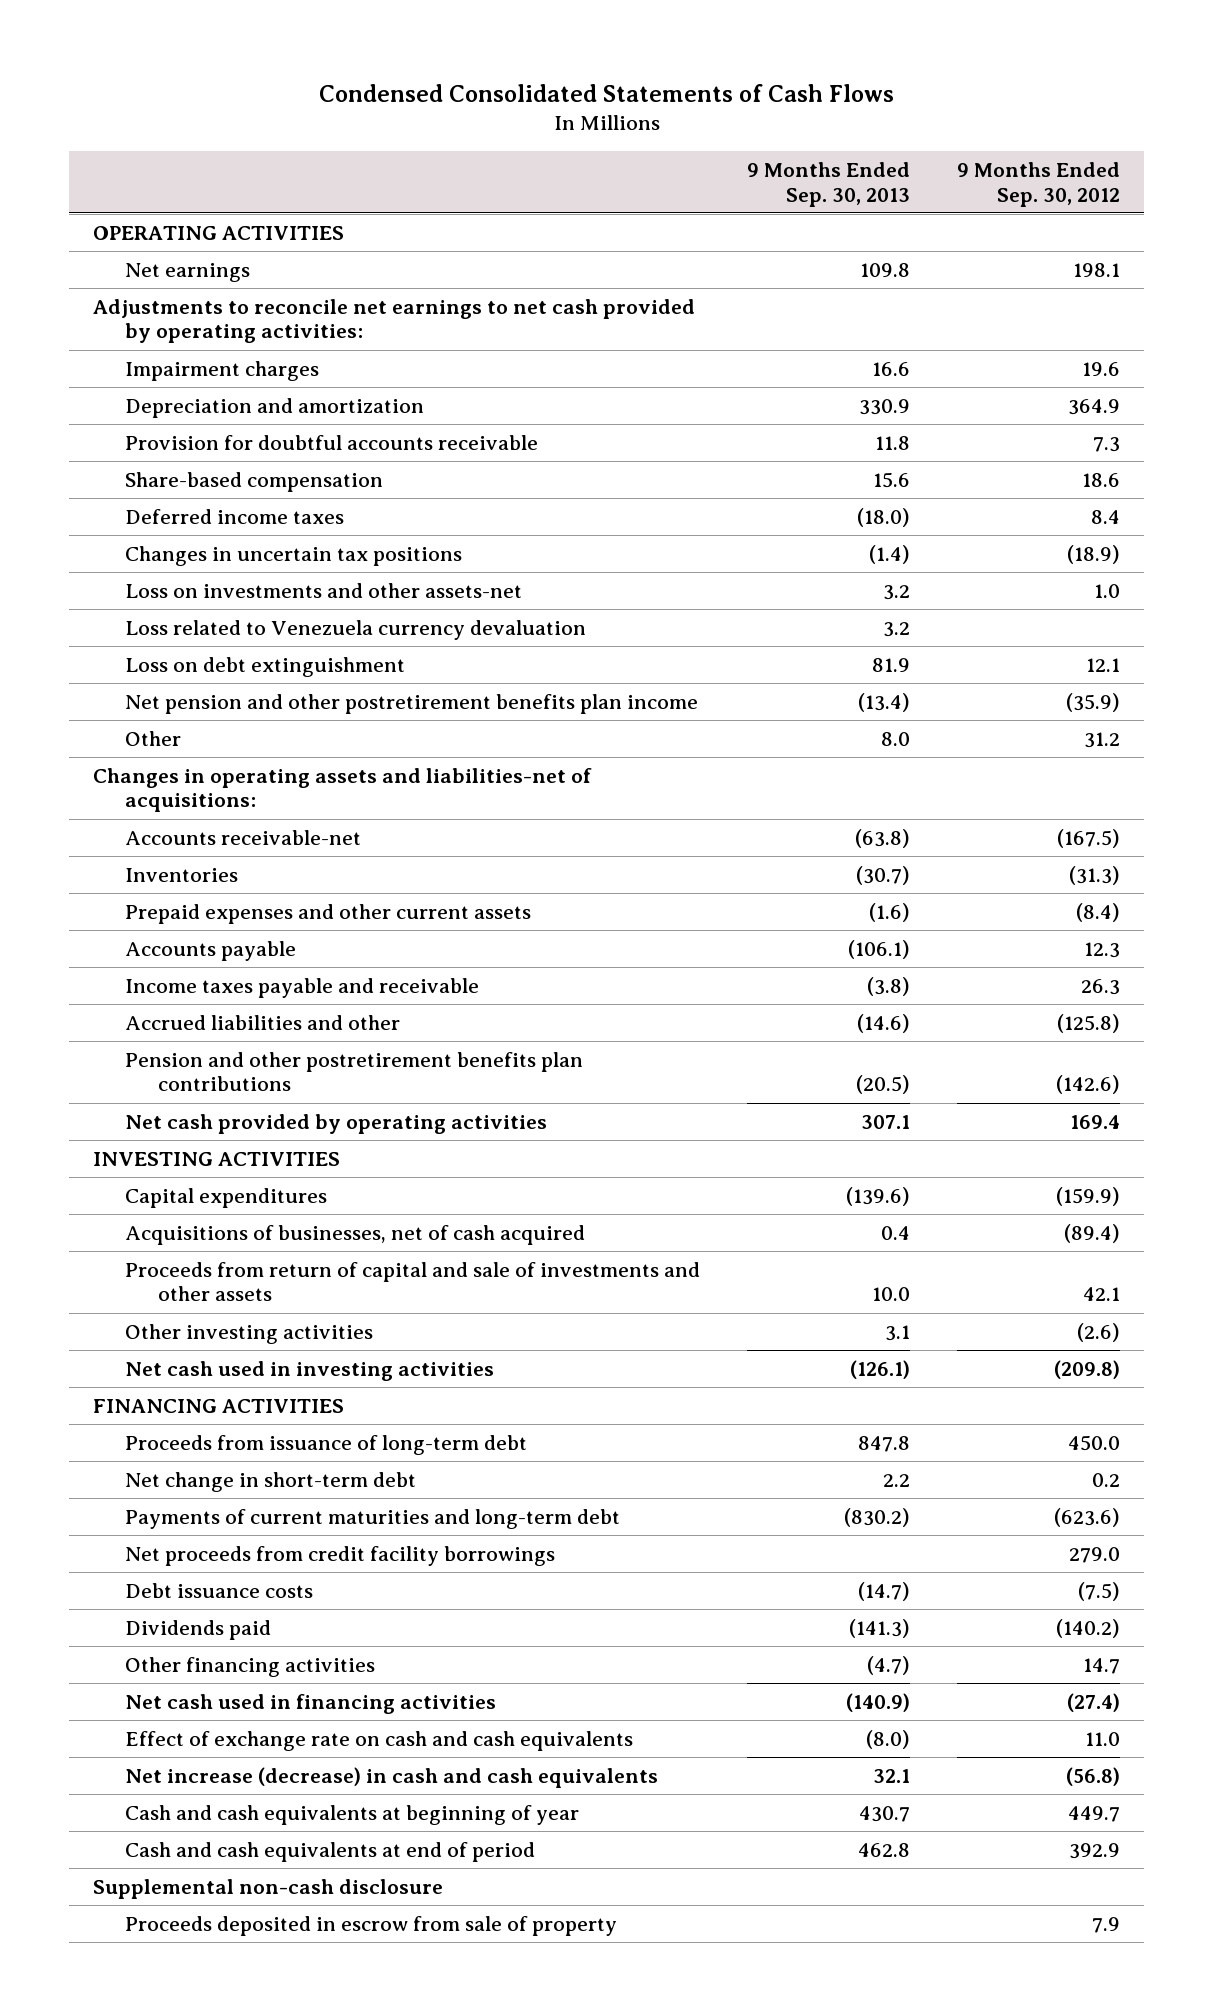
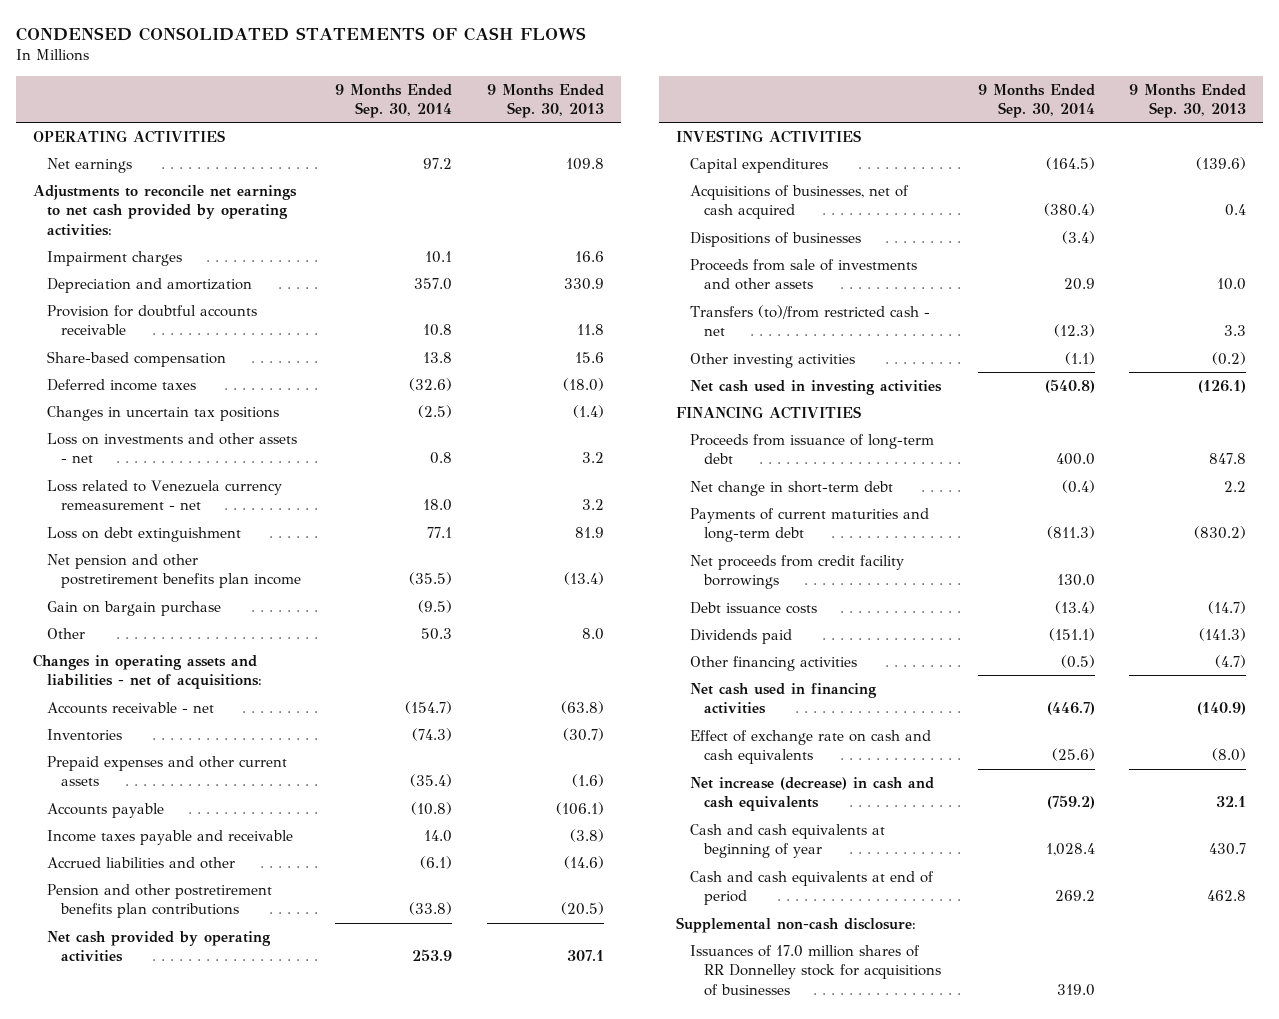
- Condensed Consolidated Statements of Cash Flows
+ CONDENSED CONSOLIDATED STATEMENTS OF CASH FLOWS
- | 9 Months Ended Sep. 30, 2013 | 9 Months Ended Sep. 30, 2012
+ | 9 Months Ended Sep. 30, 2014 | 9 Months Ended Sep. 30, 2013
- Loss on investments and other assets-net | 3.2 | 1.0
- Loss related to Venezuela currency devaluation | 3.2 |
+ Loss on investments and other assets - net | 0.8 | 3.2
+ Loss related to Venezuela currency remeasurement - net | 18.0 | 3.2
+ Gain on bargain purchase | (9.5) |
- Changes in operating assets and liabilities-net of acquisitions:
- Accounts receivable-net | (63.8) | (167.5)
+ Changes in operating assets and liabilities - net of acquisitions:
+ Accounts receivable - net | (154.7) | (63.8)
- Proceeds from return of capital and sale of investments and other assets | 10.0 | 42.1
- Other investing activities | 3.1 | (2.6)
+ Dispositions of businesses | (3.4) |
+ Proceeds from sale of investments and other assets | 20.9 | 10.0
+ Transfers (to)/from restricted cash - net | (12.3) | 3.3
+ Other investing activities | (1.1) | (0.2)
- Supplemental non-cash disclosure
- Proceeds deposited in escrow from sale of property | | 7.9
+ Supplemental non-cash disclosure:
+ Issuances of 17.0 million shares of RR Donnelley stock for acquisitions of businesses | 319.0 |

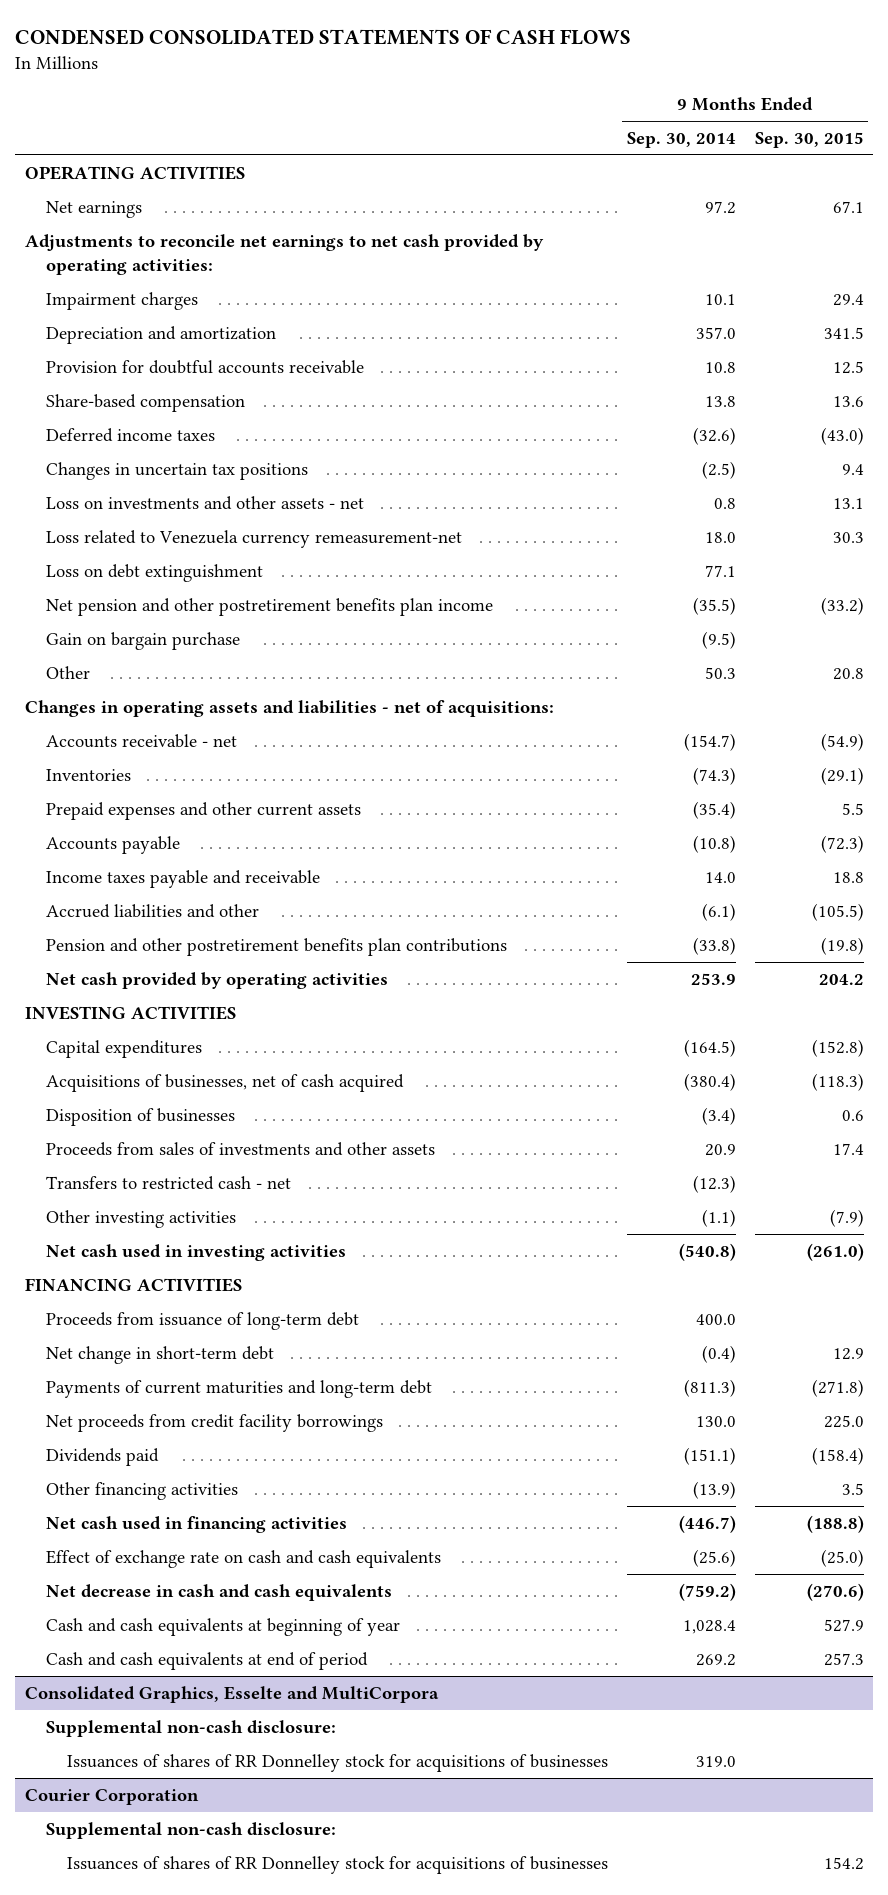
- | 9 Months Ended Sep. 30, 2014 | 9 Months Ended Sep. 30, 2013
+ | 9 Months Ended Sep. 30, 2014 | 9 Months Ended Sep. 30, 2015
- Loss related to Venezuela currency remeasurement - net | 18.0 | 3.2
+ Loss related to Venezuela currency remeasurement-net | 18.0 | 30.3
- Dispositions of businesses | (3.4) |
- Proceeds from sale of investments and other assets | 20.9 | 10.0
- Transfers (to)/from restricted cash - net | (12.3) | 3.3
+ Disposition of businesses | (3.4) | 0.6
+ Proceeds from sales of investments and other assets | 20.9 | 17.4
+ Transfers to restricted cash - net | (12.3) |
- Debt issuance costs | (13.4) | (14.7)
- Other financing activities | (0.5) | (4.7)
+ Other financing activities | (13.9) | 3.5
- Net increase (decrease) in cash and cash equivalents | (759.2) | 32.1
+ Net decrease in cash and cash equivalents | (759.2) | (270.6)
+ Consolidated Graphics, Esselte and MultiCorpora
- Issuances of 17.0 million shares of RR Donnelley stock for acquisitions of businesses | 319.0 |
+ Issuances of shares of RR Donnelley stock for acquisitions of businesses | 319.0 |
+ Courier Corporation
+ Supplemental non-cash disclosure:
+ Issuances of shares of RR Donnelley stock for acquisitions of businesses | | 154.2

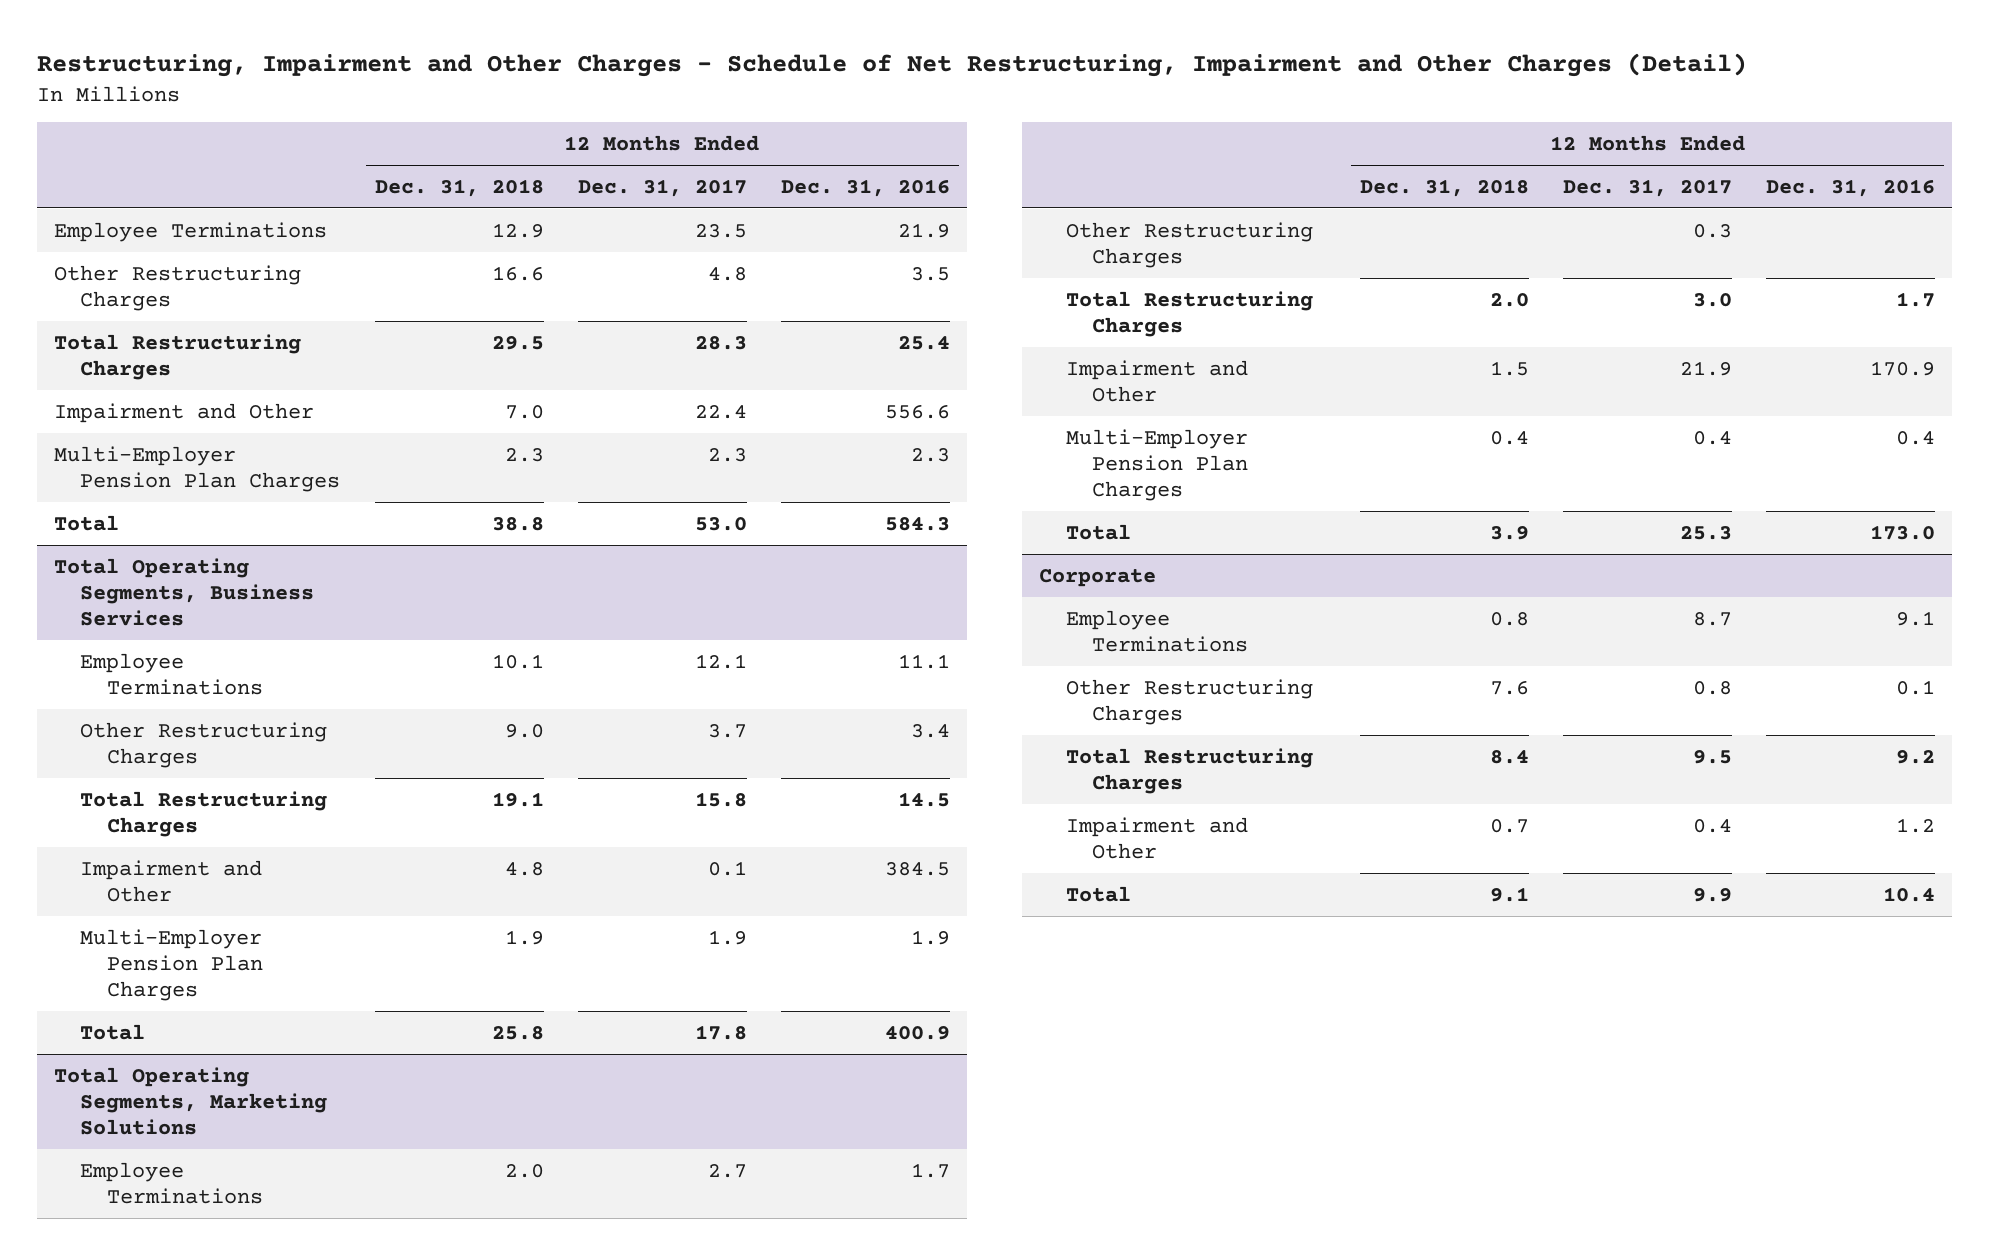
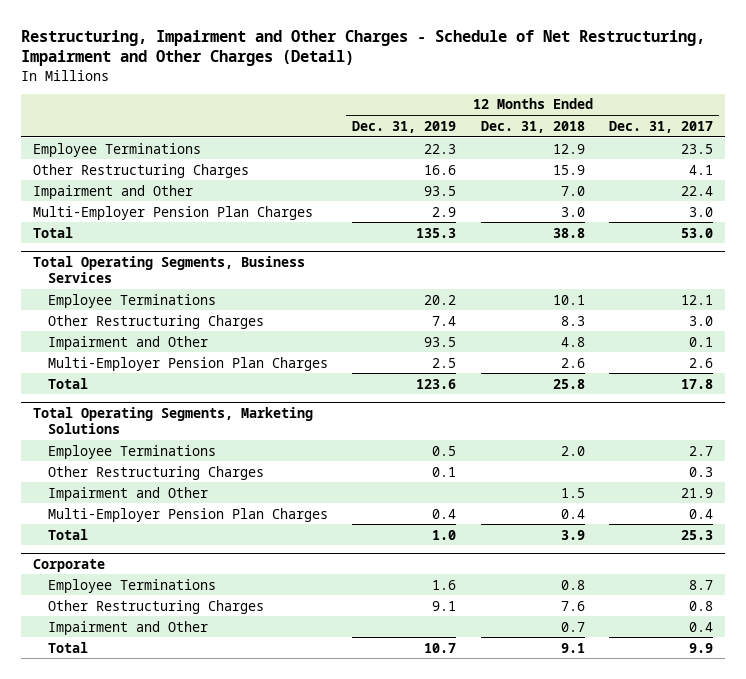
- | 12 Months Ended Dec. 31, 2018 | 12 Months Ended Dec. 31, 2017 | 12 Months Ended Dec. 31, 2016
+ | 12 Months Ended Dec. 31, 2019 | 12 Months Ended Dec. 31, 2018 | 12 Months Ended Dec. 31, 2017
- Other Restructuring Charges | 16.6 | 4.8 | 3.5
- Total Restructuring Charges | 29.5 | 28.3 | 25.4
+ Other Restructuring Charges | 16.6 | 15.9 | 4.1
- Multi-Employer Pension Plan Charges | 2.3 | 2.3 | 2.3
+ Multi-Employer Pension Plan Charges | 2.9 | 3.0 | 3.0
@ Total Operating Segments, Business Services
- Other Restructuring Charges | 9.0 | 3.7 | 3.4
- Total Restructuring Charges | 19.1 | 15.8 | 14.5
+ Other Restructuring Charges | 7.4 | 8.3 | 3.0
- Multi-Employer Pension Plan Charges | 1.9 | 1.9 | 1.9
+ Multi-Employer Pension Plan Charges | 2.5 | 2.6 | 2.6
@ Total Operating Segments, Marketing Solutions
- Total Restructuring Charges | 2.0 | 3.0 | 1.7
@ Corporate
- Total Restructuring Charges | 8.4 | 9.5 | 9.2

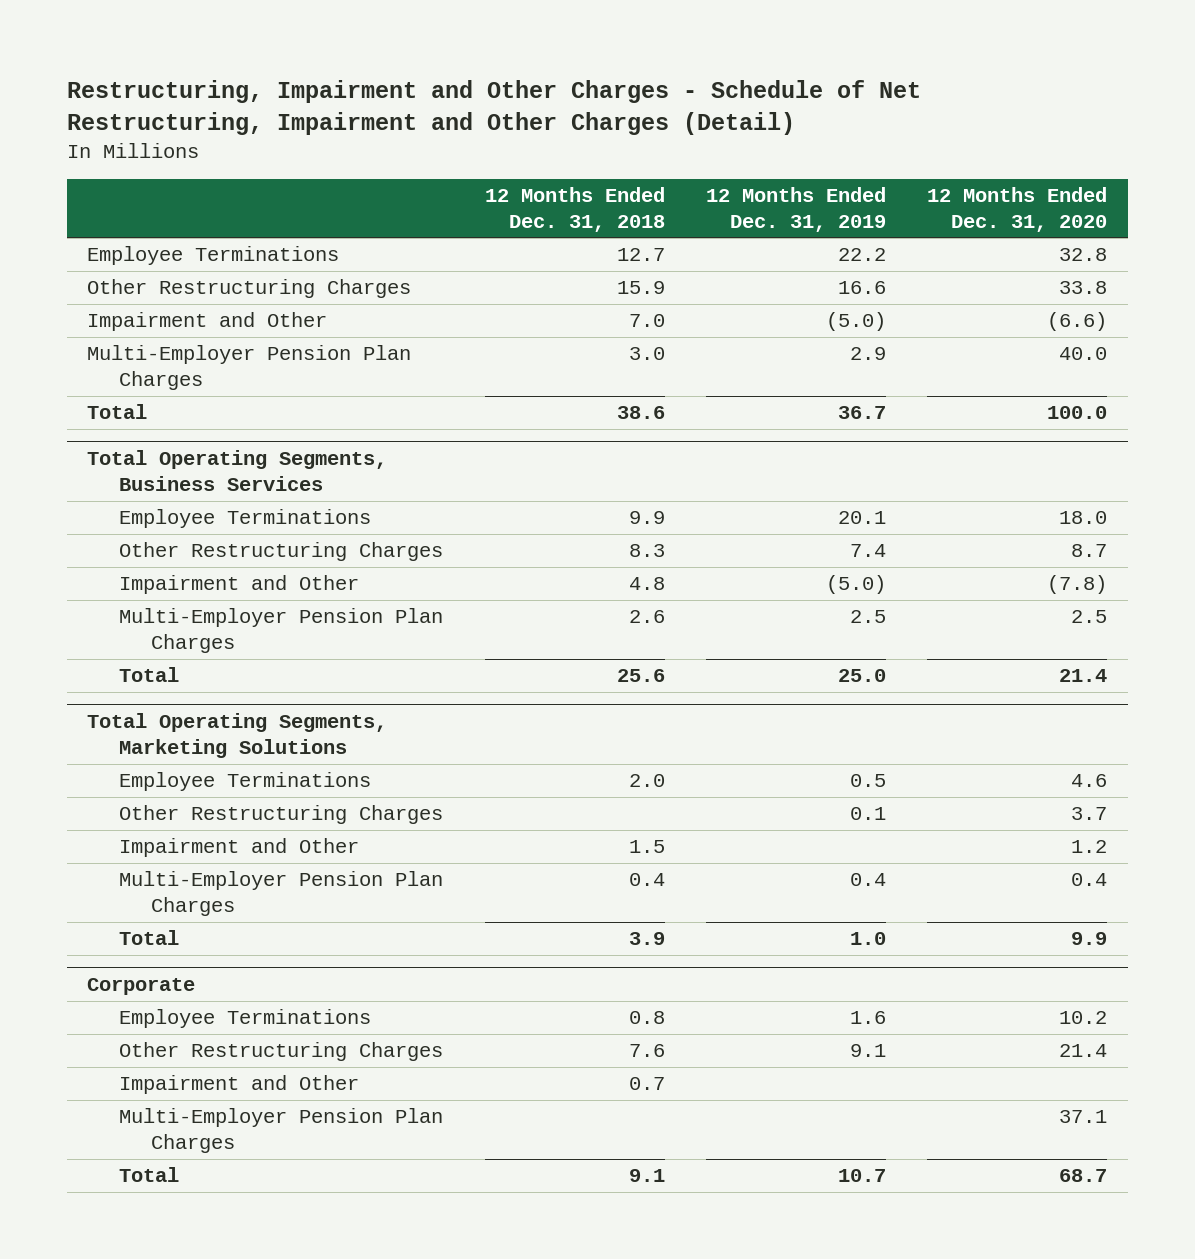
- | 12 Months Ended Dec. 31, 2019 | 12 Months Ended Dec. 31, 2018 | 12 Months Ended Dec. 31, 2017
+ | 12 Months Ended Dec. 31, 2018 | 12 Months Ended Dec. 31, 2019 | 12 Months Ended Dec. 31, 2020
- Employee Terminations | 22.3 | 12.9 | 23.5
+ Employee Terminations | 12.7 | 22.2 | 32.8
- Impairment and Other | 93.5 | 7.0 | 22.4
+ Impairment and Other | 7.0 | (5.0) | (6.6)
- Total | 135.3 | 38.8 | 53.0
+ Total | 38.6 | 36.7 | 100.0
@ Total Operating Segments, Business Services
- Employee Terminations | 20.2 | 10.1 | 12.1
+ Employee Terminations | 9.9 | 20.1 | 18.0
- Impairment and Other | 93.5 | 4.8 | 0.1
+ Impairment and Other | 4.8 | (5.0) | (7.8)
- Total | 123.6 | 25.8 | 17.8
+ Total | 25.6 | 25.0 | 21.4
@ Corporate
+ Multi-Employer Pension Plan Charges | | | 37.1

